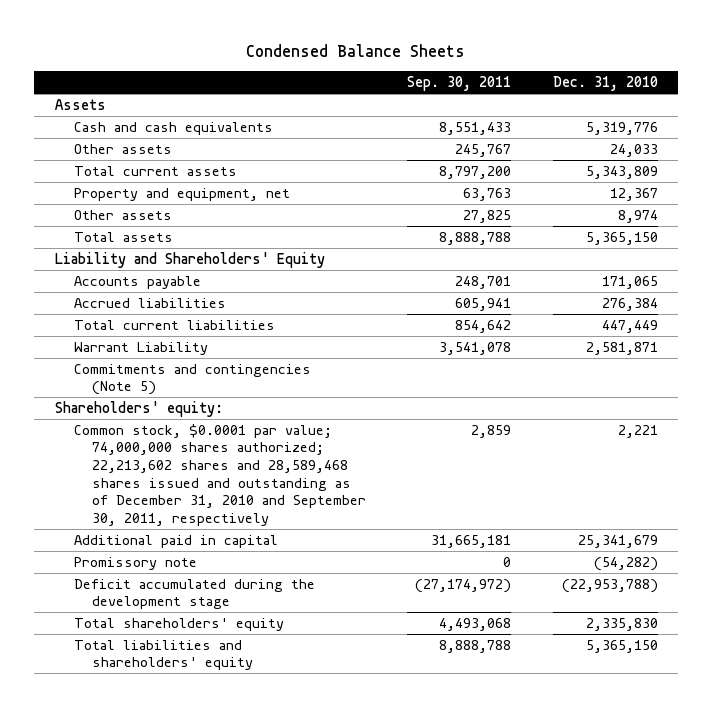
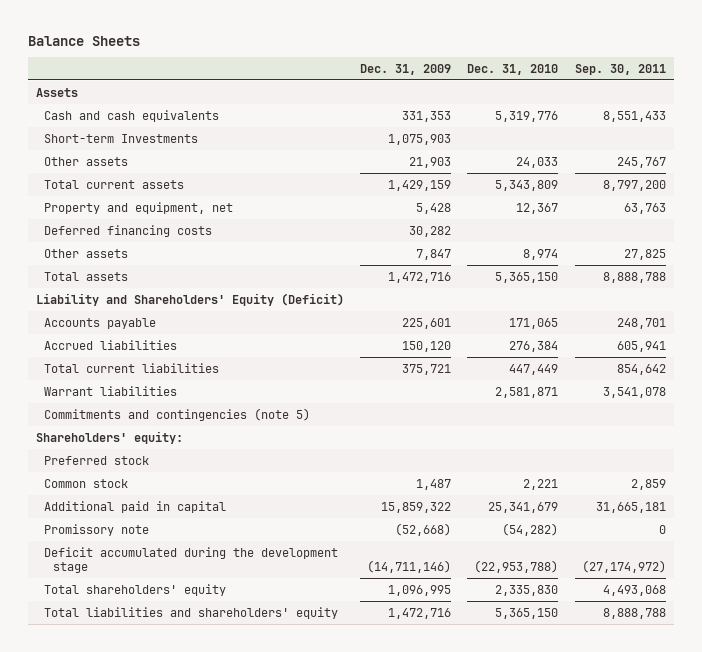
- Condensed Balance Sheets
+ Balance Sheets
- | Sep. 30, 2011 | Dec. 31, 2010
+ | Dec. 31, 2009 | Dec. 31, 2010 | Sep. 30, 2011
+ Short-term Investments | 1,075,903 | |
+ Deferred financing costs | 30,282 | |
- Liability and Shareholders' Equity
+ Liability and Shareholders' Equity (Deficit)
- Warrant Liability | 3,541,078 | 2,581,871
- Commitments and contingencies (Note 5)
+ Warrant liabilities | | 2,581,871 | 3,541,078
+ Commitments and contingencies (note 5)
- Common stock, $0.0001 par value; 74,000,000 shares authorized; 22,213,602 shares and 28,589,468 shares issued and outstanding as of December 31, 2010 and September 30, 2011, respectively | 2,859 | 2,221
+ Preferred stock
+ Common stock | 1,487 | 2,221 | 2,859

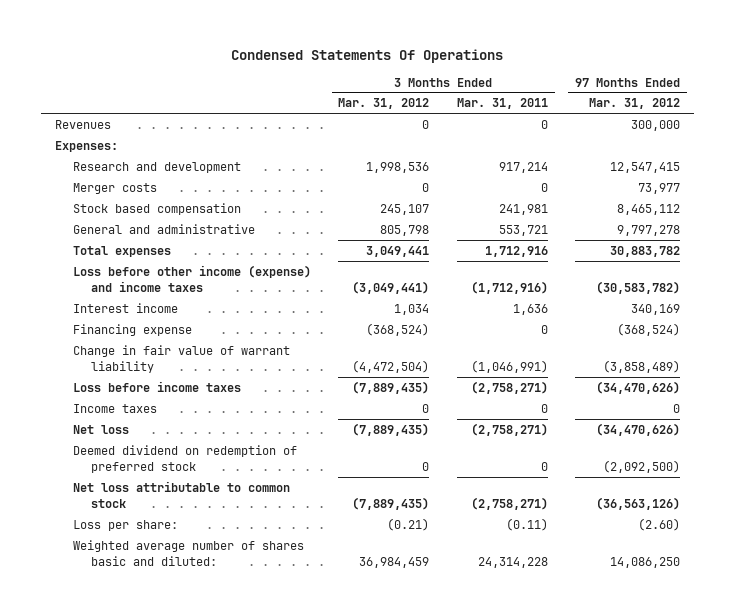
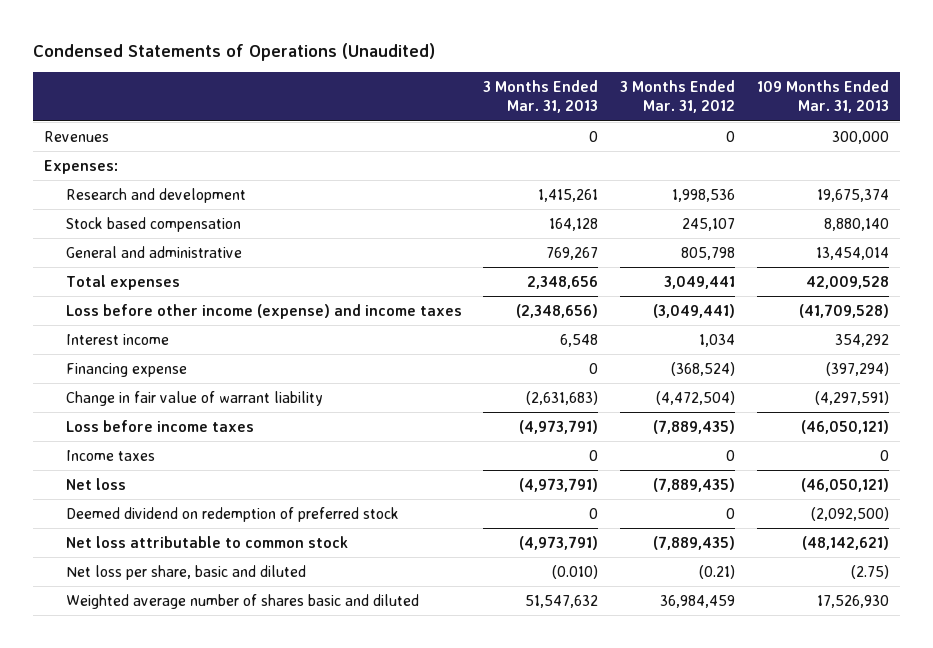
- Condensed Statements Of Operations
+ Condensed Statements of Operations (Unaudited)
- | 3 Months Ended Mar. 31, 2012 | 3 Months Ended Mar. 31, 2011 | 97 Months Ended Mar. 31, 2012
+ | 3 Months Ended Mar. 31, 2013 | 3 Months Ended Mar. 31, 2012 | 109 Months Ended Mar. 31, 2013
- Merger costs | 0 | 0 | 73,977
- Loss per share: | (0.21) | (0.11) | (2.60)
- Weighted average number of shares basic and diluted: | 36,984,459 | 24,314,228 | 14,086,250
+ Net loss per share, basic and diluted | (0.010) | (0.21) | (2.75)
+ Weighted average number of shares basic and diluted | 51,547,632 | 36,984,459 | 17,526,930

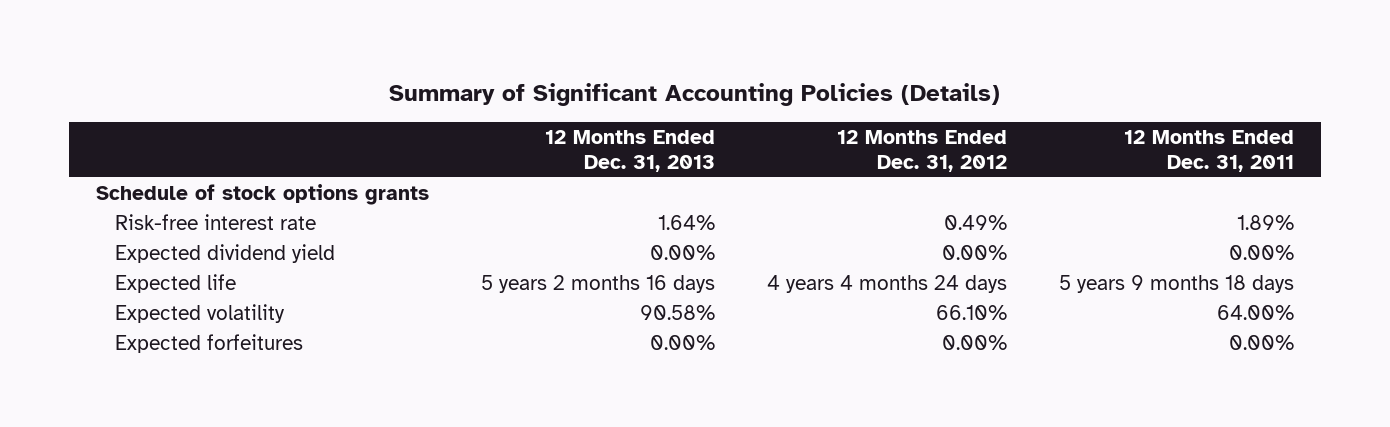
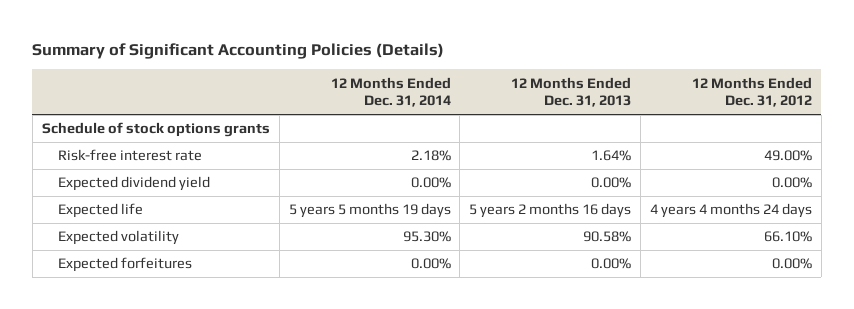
- | 12 Months Ended Dec. 31, 2013 | 12 Months Ended Dec. 31, 2012 | 12 Months Ended Dec. 31, 2011
+ | 12 Months Ended Dec. 31, 2014 | 12 Months Ended Dec. 31, 2013 | 12 Months Ended Dec. 31, 2012
- Risk-free interest rate | 1.64% | 0.49% | 1.89%
+ Risk-free interest rate | 2.18% | 1.64% | 49.00%

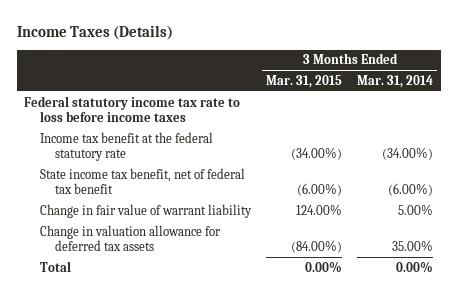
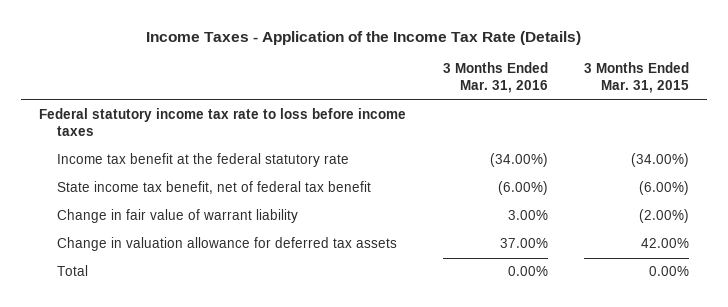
- Income Taxes (Details)
+ Income Taxes - Application of the Income Tax Rate (Details)
- | 3 Months Ended Mar. 31, 2015 | 3 Months Ended Mar. 31, 2014
+ | 3 Months Ended Mar. 31, 2016 | 3 Months Ended Mar. 31, 2015
- Change in fair value of warrant liability | 124.00% | 5.00%
- Change in valuation allowance for deferred tax assets | (84.00%) | 35.00%
+ Change in fair value of warrant liability | 3.00% | (2.00%)
+ Change in valuation allowance for deferred tax assets | 37.00% | 42.00%

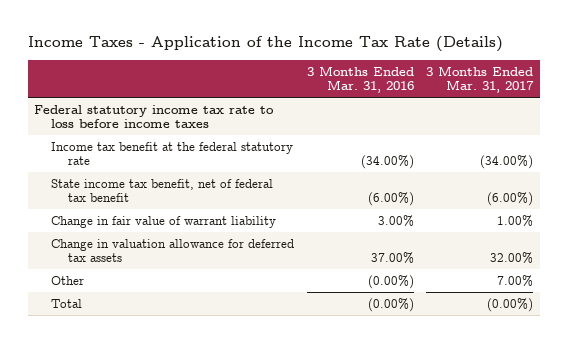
- | 3 Months Ended Mar. 31, 2016 | 3 Months Ended Mar. 31, 2015
+ | 3 Months Ended Mar. 31, 2016 | 3 Months Ended Mar. 31, 2017
- Total | 0.00% | 0.00%
+ Other | (0.00%) | 7.00%
+ Total | (0.00%) | (0.00%)

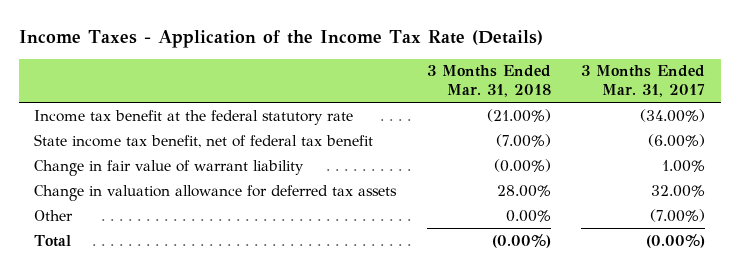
- | 3 Months Ended Mar. 31, 2016 | 3 Months Ended Mar. 31, 2017
+ | 3 Months Ended Mar. 31, 2018 | 3 Months Ended Mar. 31, 2017
- Federal statutory income tax rate to loss before income taxes
- Other | (0.00%) | 7.00%
+ Other | 0.00% | (7.00%)

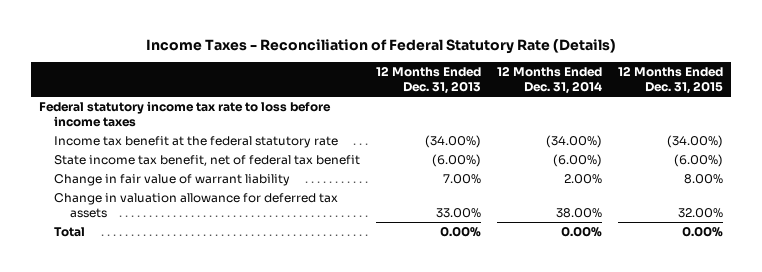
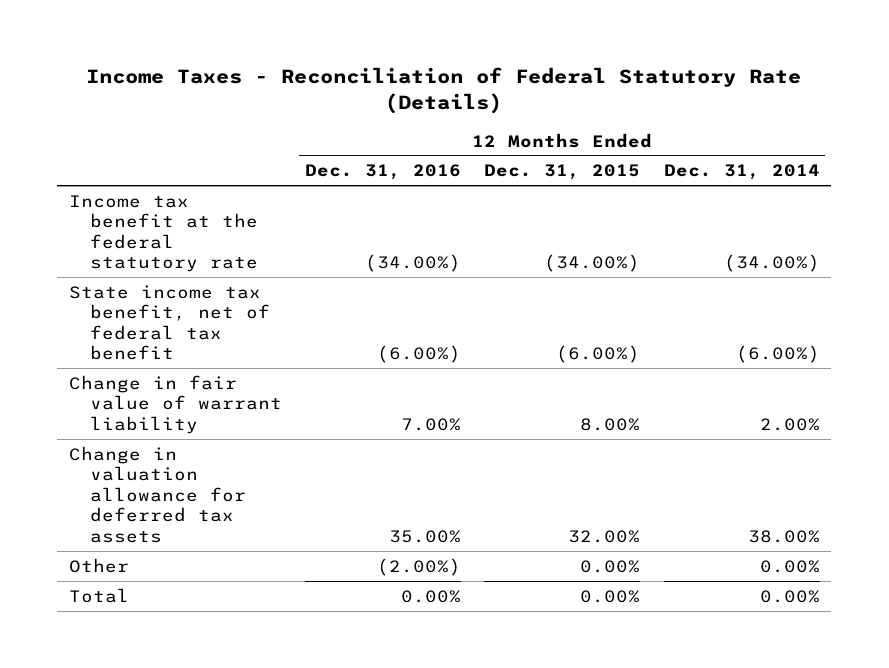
- | 12 Months Ended Dec. 31, 2013 | 12 Months Ended Dec. 31, 2014 | 12 Months Ended Dec. 31, 2015
+ | 12 Months Ended Dec. 31, 2016 | 12 Months Ended Dec. 31, 2015 | 12 Months Ended Dec. 31, 2014
- Federal statutory income tax rate to loss before income taxes
+ Other | (2.00%) | 0.00% | 0.00%

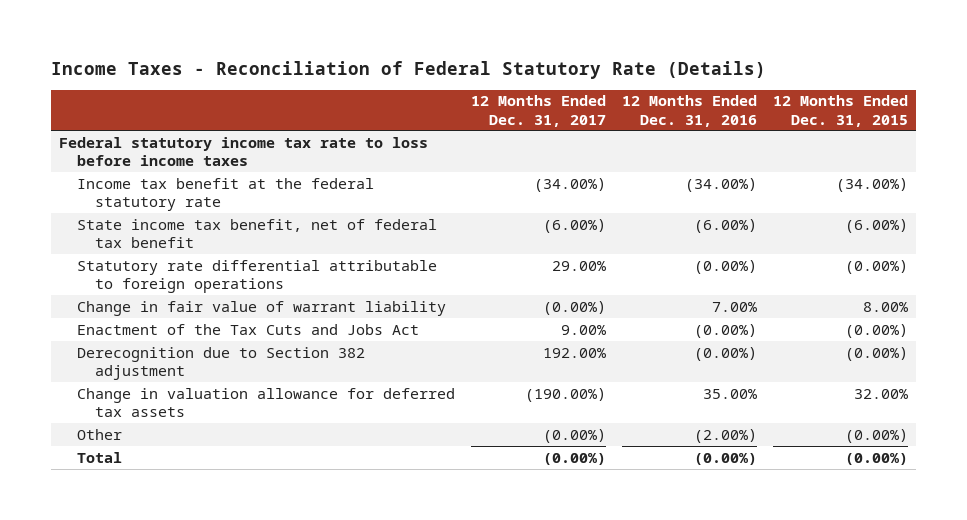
- | 12 Months Ended Dec. 31, 2016 | 12 Months Ended Dec. 31, 2015 | 12 Months Ended Dec. 31, 2014
+ | 12 Months Ended Dec. 31, 2017 | 12 Months Ended Dec. 31, 2016 | 12 Months Ended Dec. 31, 2015
+ Federal statutory income tax rate to loss before income taxes
+ Statutory rate differential attributable to foreign operations | 29.00% | (0.00%) | (0.00%)
+ Enactment of the Tax Cuts and Jobs Act | 9.00% | (0.00%) | (0.00%)
+ Derecognition due to Section 382 adjustment | 192.00% | (0.00%) | (0.00%)
- Other | (2.00%) | 0.00% | 0.00%
- Total | 0.00% | 0.00% | 0.00%
+ Other | (0.00%) | (2.00%) | (0.00%)
+ Total | (0.00%) | (0.00%) | (0.00%)

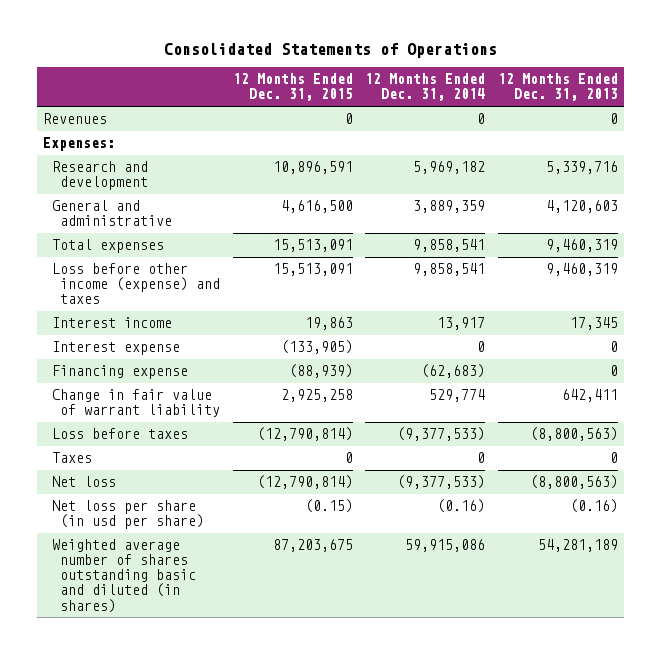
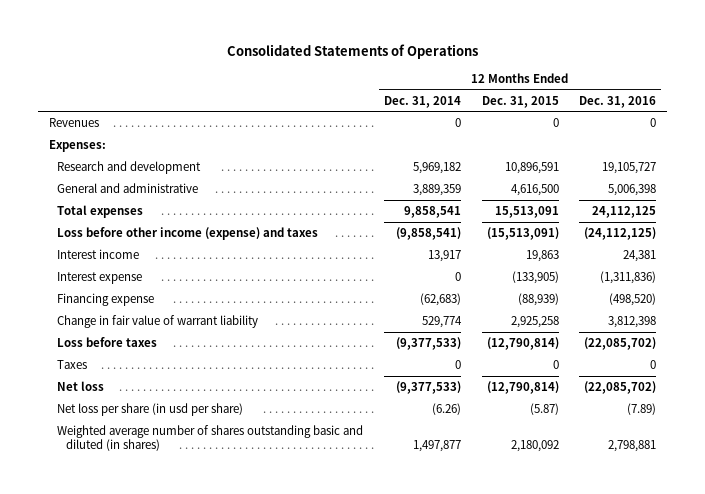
- | 12 Months Ended Dec. 31, 2015 | 12 Months Ended Dec. 31, 2014 | 12 Months Ended Dec. 31, 2013
+ | 12 Months Ended Dec. 31, 2014 | 12 Months Ended Dec. 31, 2015 | 12 Months Ended Dec. 31, 2016
- Loss before other income (expense) and taxes | 15,513,091 | 9,858,541 | 9,460,319
+ Loss before other income (expense) and taxes | (9,858,541) | (15,513,091) | (24,112,125)
- Net loss per share (in usd per share) | (0.15) | (0.16) | (0.16)
- Weighted average number of shares outstanding basic and diluted (in shares) | 87,203,675 | 59,915,086 | 54,281,189
+ Net loss per share (in usd per share) | (6.26) | (5.87) | (7.89)
+ Weighted average number of shares outstanding basic and diluted (in shares) | 1,497,877 | 2,180,092 | 2,798,881

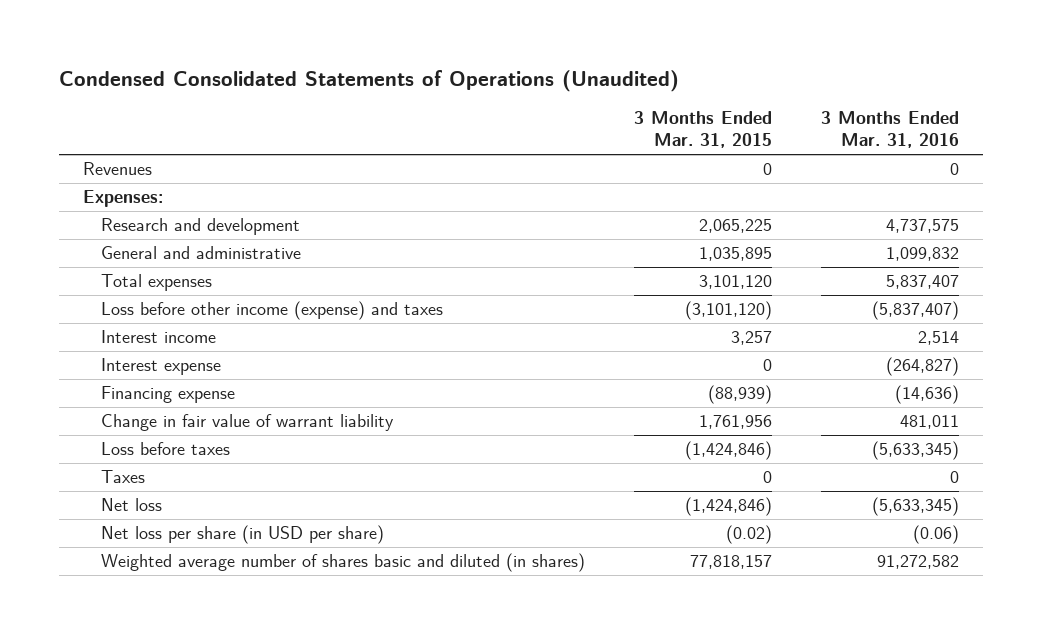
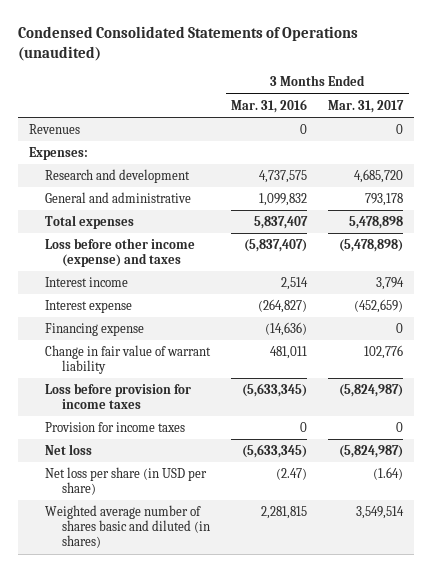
- Condensed Consolidated Statements of Operations (Unaudited)
+ Condensed Consolidated Statements of Operations (unaudited)
- | 3 Months Ended Mar. 31, 2015 | 3 Months Ended Mar. 31, 2016
+ | 3 Months Ended Mar. 31, 2016 | 3 Months Ended Mar. 31, 2017
- Loss before taxes | (1,424,846) | (5,633,345)
- Taxes | 0 | 0
+ Loss before provision for income taxes | (5,633,345) | (5,824,987)
+ Provision for income taxes | 0 | 0
- Net loss per share (in USD per share) | (0.02) | (0.06)
- Weighted average number of shares basic and diluted (in shares) | 77,818,157 | 91,272,582
+ Net loss per share (in USD per share) | (2.47) | (1.64)
+ Weighted average number of shares basic and diluted (in shares) | 2,281,815 | 3,549,514

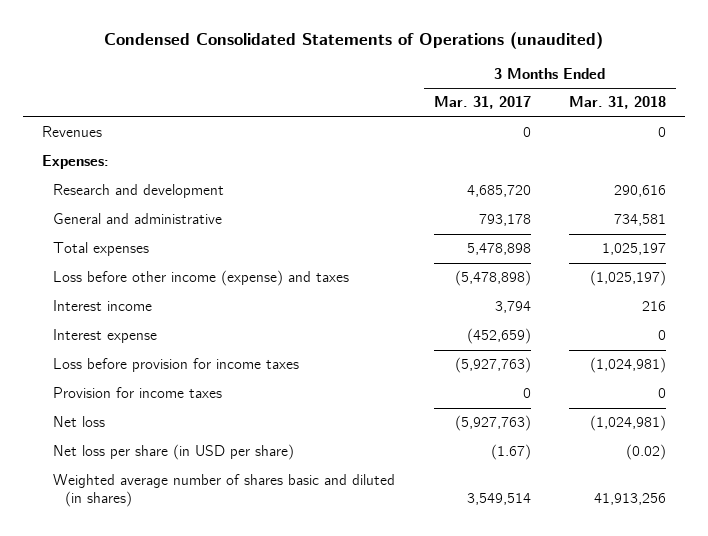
- | 3 Months Ended Mar. 31, 2016 | 3 Months Ended Mar. 31, 2017
+ | 3 Months Ended Mar. 31, 2017 | 3 Months Ended Mar. 31, 2018
- Financing expense | (14,636) | 0
- Change in fair value of warrant liability | 481,011 | 102,776
- Loss before provision for income taxes | (5,633,345) | (5,824,987)
+ Loss before provision for income taxes | (5,927,763) | (1,024,981)
- Net loss | (5,633,345) | (5,824,987)
- Net loss per share (in USD per share) | (2.47) | (1.64)
+ Net loss | (5,927,763) | (1,024,981)
+ Net loss per share (in USD per share) | (1.67) | (0.02)

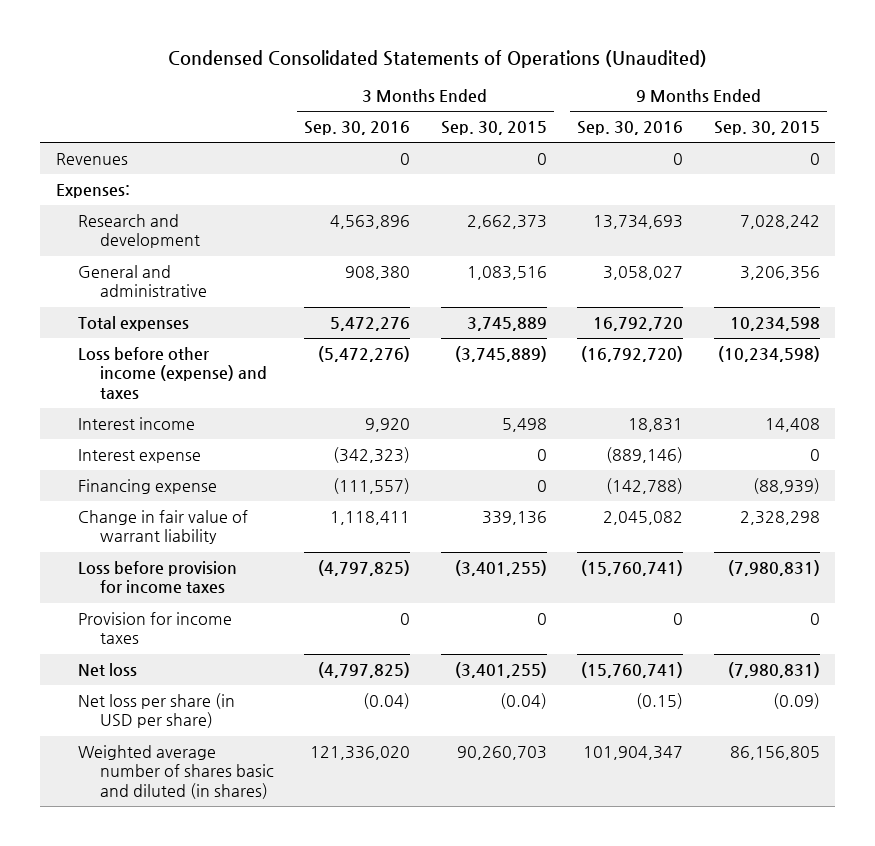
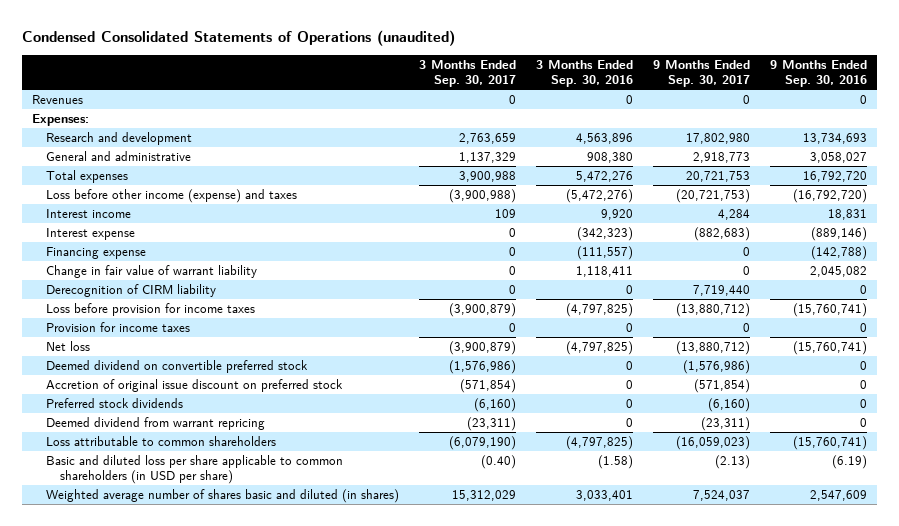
- Condensed Consolidated Statements of Operations (Unaudited)
+ Condensed Consolidated Statements of Operations (unaudited)
- | 3 Months Ended Sep. 30, 2016 | 3 Months Ended Sep. 30, 2015 | 9 Months Ended Sep. 30, 2016 | 9 Months Ended Sep. 30, 2015
+ | 3 Months Ended Sep. 30, 2017 | 3 Months Ended Sep. 30, 2016 | 9 Months Ended Sep. 30, 2017 | 9 Months Ended Sep. 30, 2016
+ Derecognition of CIRM liability | 0 | 0 | 7,719,440 | 0
- Net loss per share (in USD per share) | (0.04) | (0.04) | (0.15) | (0.09)
- Weighted average number of shares basic and diluted (in shares) | 121,336,020 | 90,260,703 | 101,904,347 | 86,156,805
+ Deemed dividend on convertible preferred stock | (1,576,986) | 0 | (1,576,986) | 0
+ Accretion of original issue discount on preferred stock | (571,854) | 0 | (571,854) | 0
+ Preferred stock dividends | (6,160) | 0 | (6,160) | 0
+ Deemed dividend from warrant repricing | (23,311) | 0 | (23,311) | 0
+ Loss attributable to common shareholders | (6,079,190) | (4,797,825) | (16,059,023) | (15,760,741)
+ Basic and diluted loss per share applicable to common shareholders (in USD per share) | (0.40) | (1.58) | (2.13) | (6.19)
+ Weighted average number of shares basic and diluted (in shares) | 15,312,029 | 3,033,401 | 7,524,037 | 2,547,609

